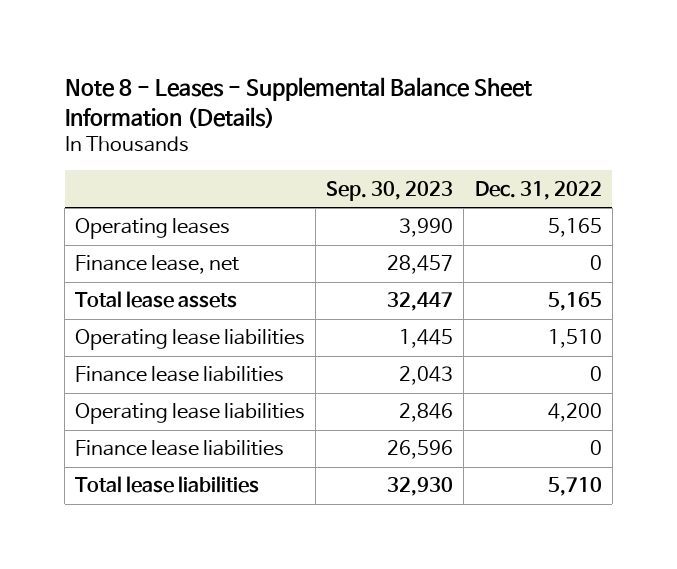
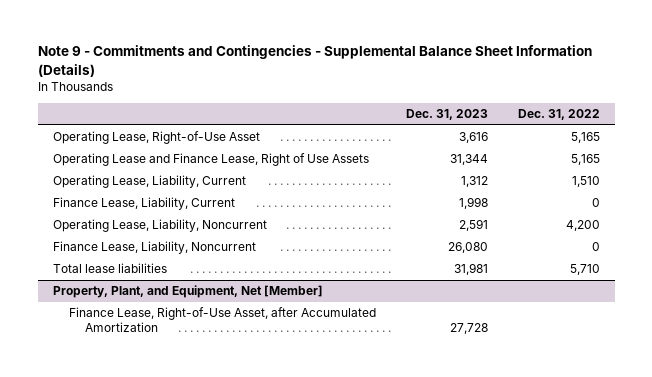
- Note 8 - Leases - Supplemental Balance Sheet Information (Details)
+ Note 9 - Commitments and Contingencies - Supplemental Balance Sheet Information (Details)
- | Sep. 30, 2023 | Dec. 31, 2022
+ | Dec. 31, 2023 | Dec. 31, 2022
- Operating leases | 3,990 | 5,165
- Finance lease, net | 28,457 | 0
- Total lease assets | 32,447 | 5,165
- Operating lease liabilities | 1,445 | 1,510
- Finance lease liabilities | 2,043 | 0
- Operating lease liabilities | 2,846 | 4,200
- Finance lease liabilities | 26,596 | 0
+ Operating Lease, Right-of-Use Asset | 3,616 | 5,165
+ Operating Lease and Finance Lease, Right of Use Assets | 31,344 | 5,165
+ Operating Lease, Liability, Current | 1,312 | 1,510
+ Finance Lease, Liability, Current | 1,998 | 0
+ Operating Lease, Liability, Noncurrent | 2,591 | 4,200
+ Finance Lease, Liability, Noncurrent | 26,080 | 0
+ Property, Plant, and Equipment, Net [Member]
+ Finance Lease, Right-of-Use Asset, after Accumulated Amortization | 27,728 |

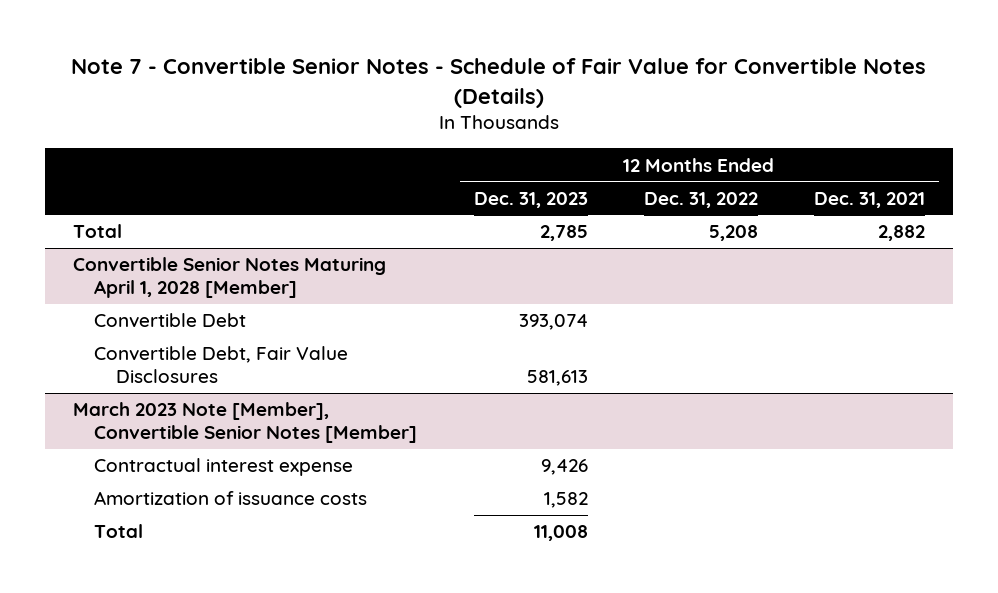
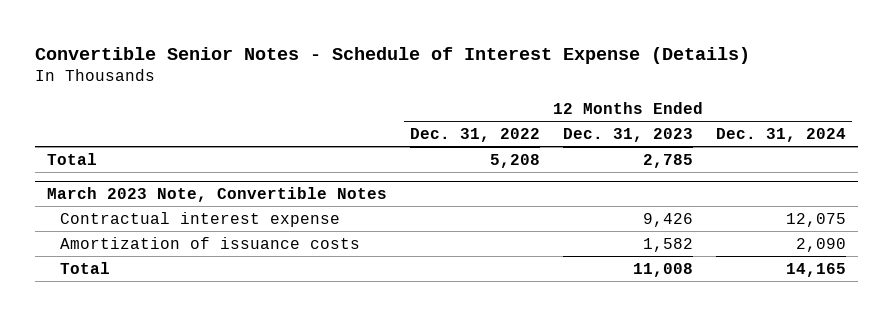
- Note 7 - Convertible Senior Notes - Schedule of Fair Value for Convertible Notes (Details)
+ Convertible Senior Notes - Schedule of Interest Expense (Details)
- | 12 Months Ended Dec. 31, 2023 | 12 Months Ended Dec. 31, 2022 | 12 Months Ended Dec. 31, 2021
+ | 12 Months Ended Dec. 31, 2022 | 12 Months Ended Dec. 31, 2023 | 12 Months Ended Dec. 31, 2024
- Convertible Senior Notes Maturing April 1, 2028 [Member]
- Convertible Debt | 393,074 | |
- Convertible Debt, Fair Value Disclosures | 581,613 | |
- March 2023 Note [Member], Convertible Senior Notes [Member]
+ March 2023 Note, Convertible Notes

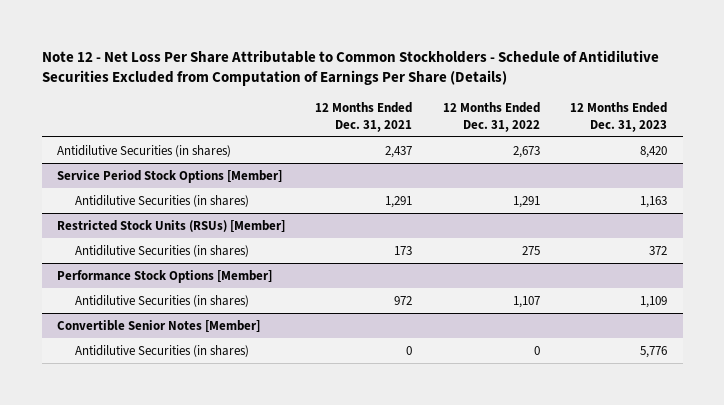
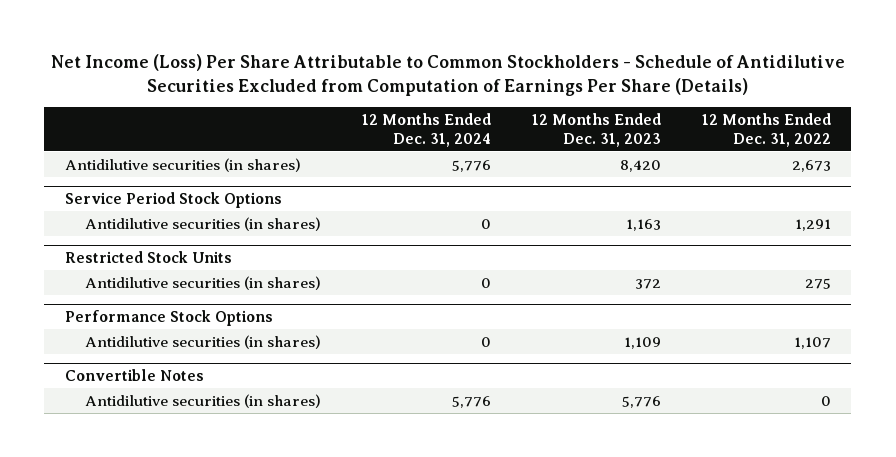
- Note 12 - Net Loss Per Share Attributable to Common Stockholders - Schedule of Antidilutive Securities Excluded from Computation of Earnings Per Share (Details)
+ Net Income (Loss) Per Share Attributable to Common Stockholders - Schedule of Antidilutive Securities Excluded from Computation of Earnings Per Share (Details)
- | 12 Months Ended Dec. 31, 2021 | 12 Months Ended Dec. 31, 2022 | 12 Months Ended Dec. 31, 2023
+ | 12 Months Ended Dec. 31, 2024 | 12 Months Ended Dec. 31, 2023 | 12 Months Ended Dec. 31, 2022
- Antidilutive Securities (in shares) | 2,437 | 2,673 | 8,420
- Service Period Stock Options [Member]
- Antidilutive Securities (in shares) | 1,291 | 1,291 | 1,163
- Restricted Stock Units (RSUs) [Member]
- Antidilutive Securities (in shares) | 173 | 275 | 372
- Performance Stock Options [Member]
- Antidilutive Securities (in shares) | 972 | 1,107 | 1,109
- Convertible Senior Notes [Member]
- Antidilutive Securities (in shares) | 0 | 0 | 5,776
+ Antidilutive securities (in shares) | 5,776 | 8,420 | 2,673
+ Service Period Stock Options
+ Antidilutive securities (in shares) | 0 | 1,163 | 1,291
+ Restricted Stock Units
+ Antidilutive securities (in shares) | 0 | 372 | 275
+ Performance Stock Options
+ Antidilutive securities (in shares) | 0 | 1,109 | 1,107
+ Convertible Notes
+ Antidilutive securities (in shares) | 5,776 | 5,776 | 0

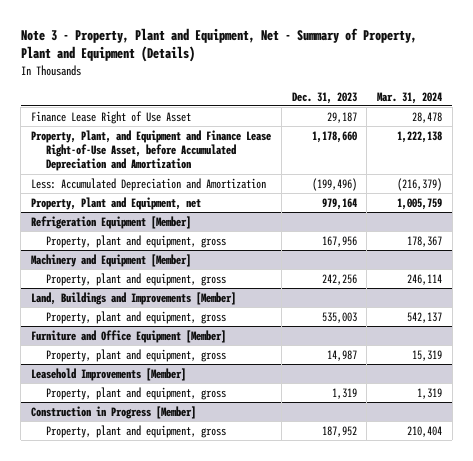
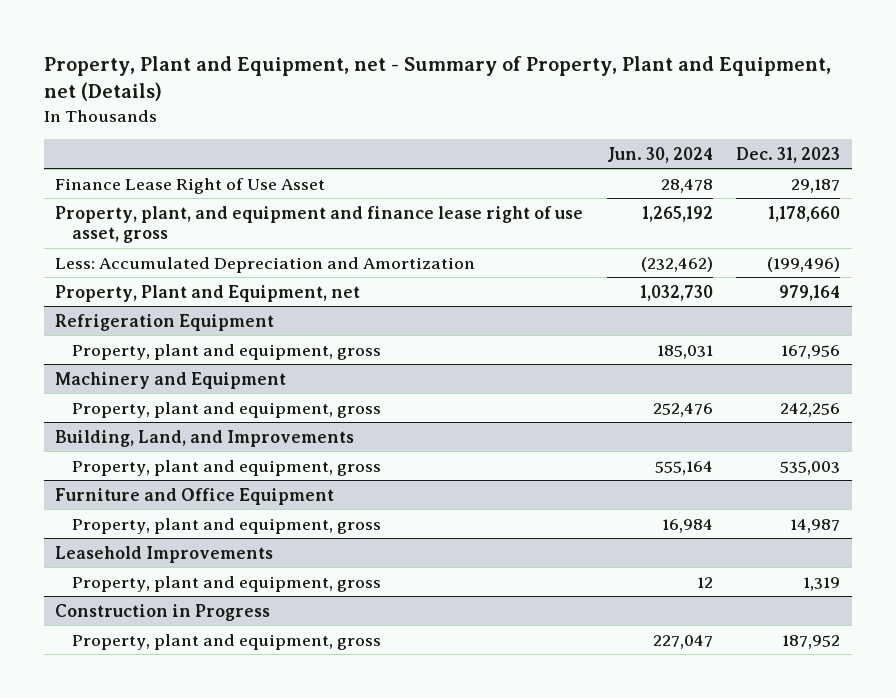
- Note 3 - Property, Plant and Equipment, Net - Summary of Property, Plant and Equipment (Details)
+ Property, Plant and Equipment, net - Summary of Property, Plant and Equipment, net (Details)
- | Dec. 31, 2023 | Mar. 31, 2024
+ | Jun. 30, 2024 | Dec. 31, 2023
- Property, Plant, and Equipment and Finance Lease Right-of-Use Asset, before Accumulated Depreciation and Amortization | 1,178,660 | 1,222,138
+ Property, plant, and equipment and finance lease right of use asset, gross | 1,265,192 | 1,178,660
- Refrigeration Equipment [Member]
+ Refrigeration Equipment
- Machinery and Equipment [Member]
+ Machinery and Equipment
- Land, Buildings and Improvements [Member]
+ Building, Land, and Improvements
- Furniture and Office Equipment [Member]
+ Furniture and Office Equipment
- Leasehold Improvements [Member]
+ Leasehold Improvements
- Construction in Progress [Member]
+ Construction in Progress

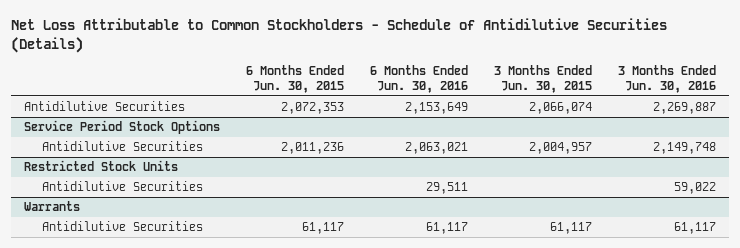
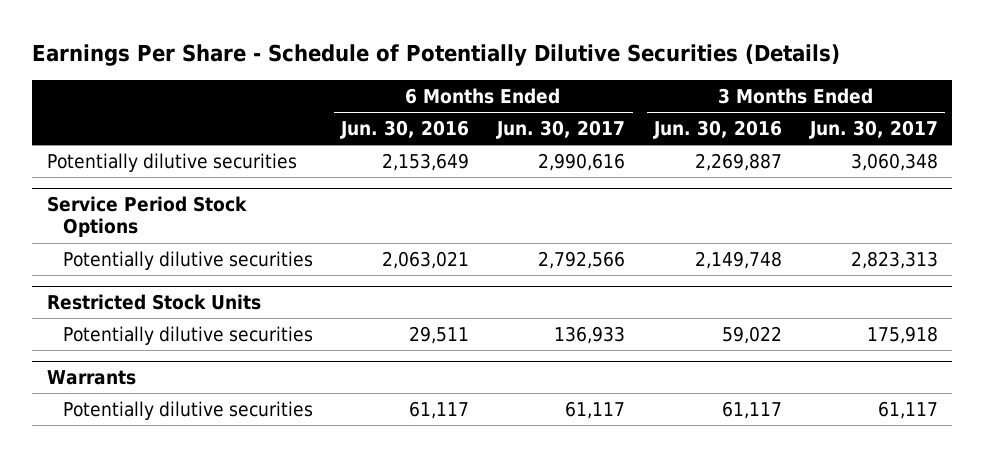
- Net Loss Attributable to Common Stockholders - Schedule of Antidilutive Securities (Details)
+ Earnings Per Share - Schedule of Potentially Dilutive Securities (Details)
- | 6 Months Ended Jun. 30, 2015 | 6 Months Ended Jun. 30, 2016 | 3 Months Ended Jun. 30, 2015 | 3 Months Ended Jun. 30, 2016
+ | 6 Months Ended Jun. 30, 2016 | 6 Months Ended Jun. 30, 2017 | 3 Months Ended Jun. 30, 2016 | 3 Months Ended Jun. 30, 2017
- Antidilutive Securities | 2,072,353 | 2,153,649 | 2,066,074 | 2,269,887
+ Potentially dilutive securities | 2,153,649 | 2,990,616 | 2,269,887 | 3,060,348
@ Service Period Stock Options
- Antidilutive Securities | 2,011,236 | 2,063,021 | 2,004,957 | 2,149,748
+ Potentially dilutive securities | 2,063,021 | 2,792,566 | 2,149,748 | 2,823,313
@ Restricted Stock Units
- Antidilutive Securities | | 29,511 | | 59,022
+ Potentially dilutive securities | 29,511 | 136,933 | 59,022 | 175,918
@ Warrants
- Antidilutive Securities | 61,117 | 61,117 | 61,117 | 61,117
+ Potentially dilutive securities | 61,117 | 61,117 | 61,117 | 61,117

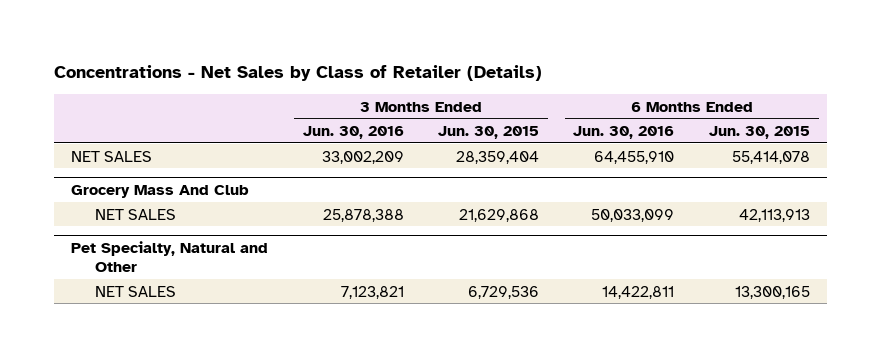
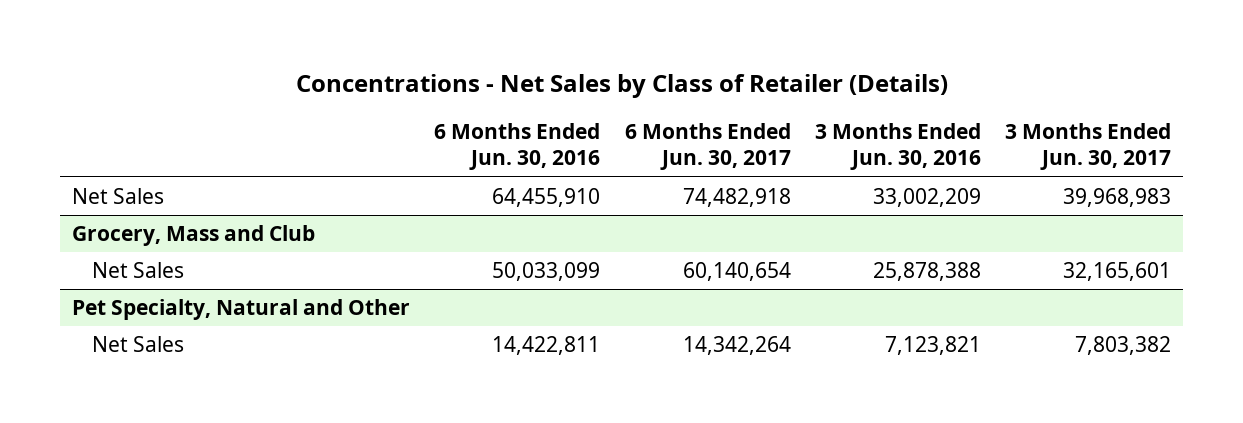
- | 3 Months Ended Jun. 30, 2016 | 3 Months Ended Jun. 30, 2015 | 6 Months Ended Jun. 30, 2016 | 6 Months Ended Jun. 30, 2015
+ | 6 Months Ended Jun. 30, 2016 | 6 Months Ended Jun. 30, 2017 | 3 Months Ended Jun. 30, 2016 | 3 Months Ended Jun. 30, 2017
- NET SALES | 33,002,209 | 28,359,404 | 64,455,910 | 55,414,078
- Grocery Mass And Club
- NET SALES | 25,878,388 | 21,629,868 | 50,033,099 | 42,113,913
+ Net Sales | 64,455,910 | 74,482,918 | 33,002,209 | 39,968,983
+ Grocery, Mass and Club
+ Net Sales | 50,033,099 | 60,140,654 | 25,878,388 | 32,165,601
@ Pet Specialty, Natural and Other
- NET SALES | 7,123,821 | 6,729,536 | 14,422,811 | 13,300,165
+ Net Sales | 14,422,811 | 14,342,264 | 7,123,821 | 7,803,382

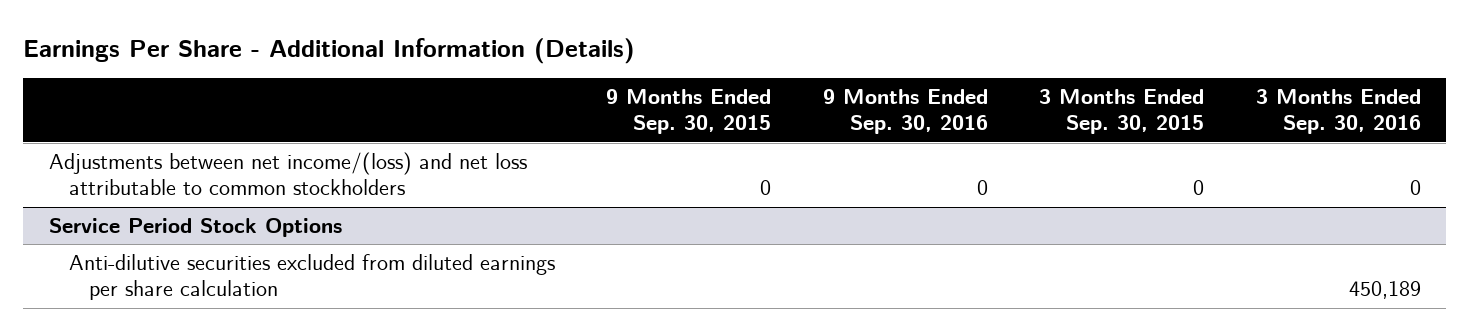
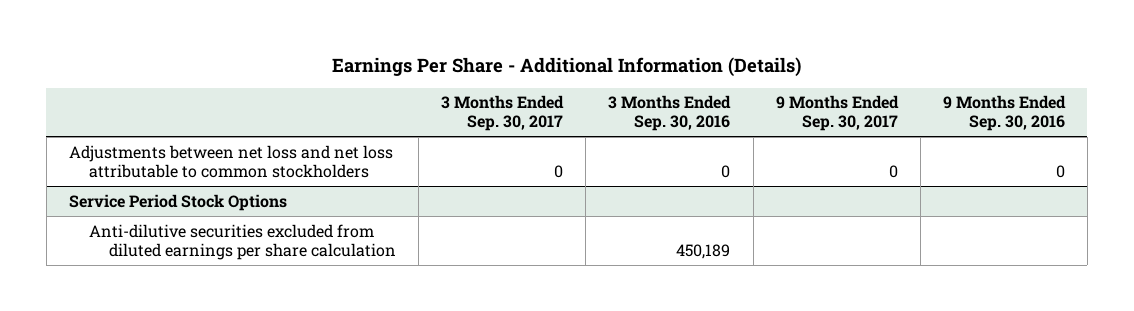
- | 9 Months Ended Sep. 30, 2015 | 9 Months Ended Sep. 30, 2016 | 3 Months Ended Sep. 30, 2015 | 3 Months Ended Sep. 30, 2016
+ | 3 Months Ended Sep. 30, 2017 | 3 Months Ended Sep. 30, 2016 | 9 Months Ended Sep. 30, 2017 | 9 Months Ended Sep. 30, 2016
- Adjustments between net income/(loss) and net loss attributable to common stockholders | 0 | 0 | 0 | 0
+ Adjustments between net loss and net loss attributable to common stockholders | 0 | 0 | 0 | 0

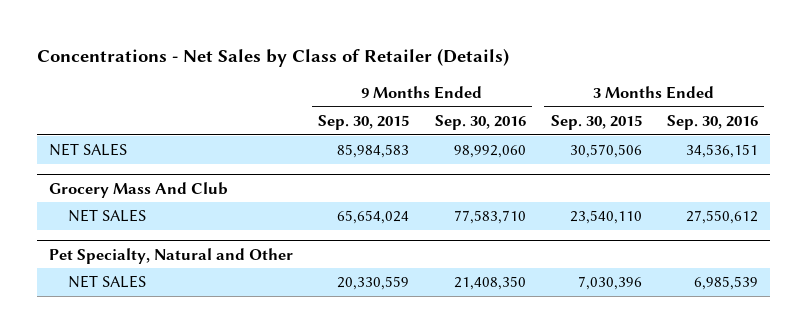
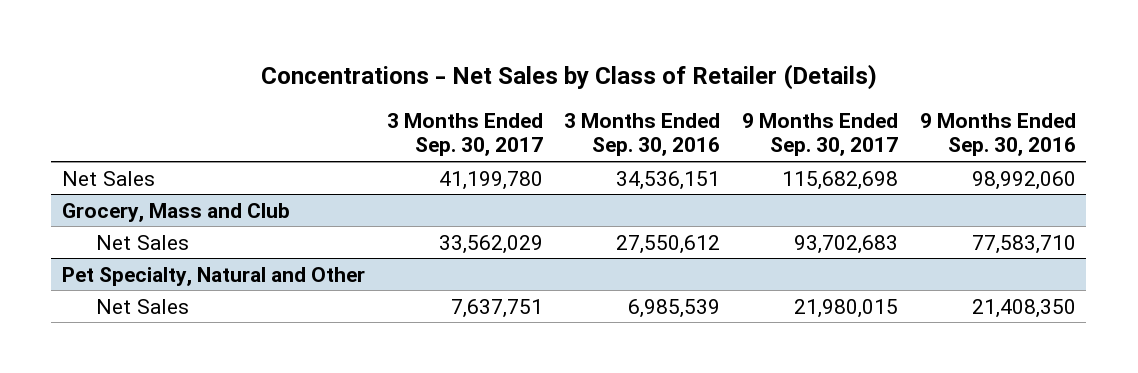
- | 9 Months Ended Sep. 30, 2015 | 9 Months Ended Sep. 30, 2016 | 3 Months Ended Sep. 30, 2015 | 3 Months Ended Sep. 30, 2016
+ | 3 Months Ended Sep. 30, 2017 | 3 Months Ended Sep. 30, 2016 | 9 Months Ended Sep. 30, 2017 | 9 Months Ended Sep. 30, 2016
- NET SALES | 85,984,583 | 98,992,060 | 30,570,506 | 34,536,151
- Grocery Mass And Club
- NET SALES | 65,654,024 | 77,583,710 | 23,540,110 | 27,550,612
+ Net Sales | 41,199,780 | 34,536,151 | 115,682,698 | 98,992,060
+ Grocery, Mass and Club
+ Net Sales | 33,562,029 | 27,550,612 | 93,702,683 | 77,583,710
@ Pet Specialty, Natural and Other
- NET SALES | 20,330,559 | 21,408,350 | 7,030,396 | 6,985,539
+ Net Sales | 7,637,751 | 6,985,539 | 21,980,015 | 21,408,350

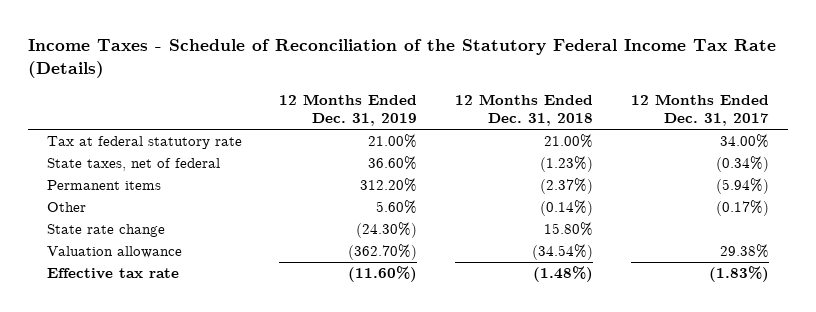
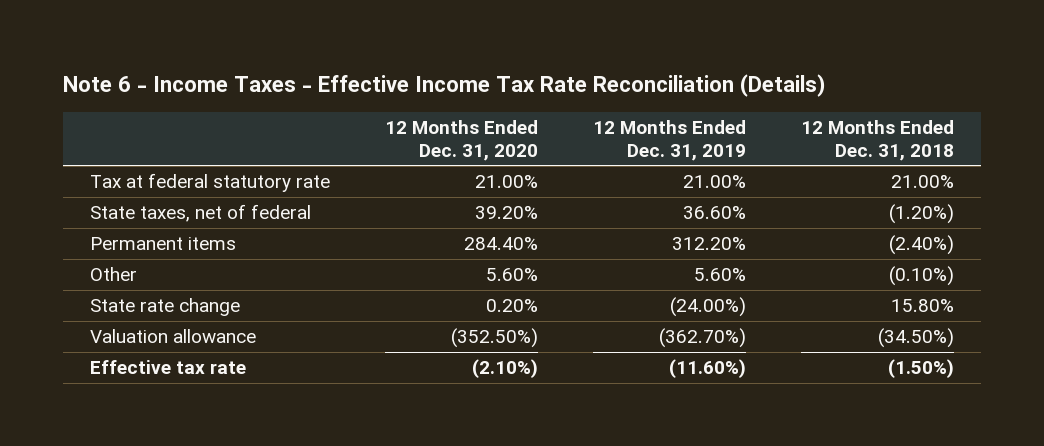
- Income Taxes - Schedule of Reconciliation of the Statutory Federal Income Tax Rate (Details)
+ Note 6 - Income Taxes - Effective Income Tax Rate Reconciliation (Details)
- | 12 Months Ended Dec. 31, 2019 | 12 Months Ended Dec. 31, 2018 | 12 Months Ended Dec. 31, 2017
+ | 12 Months Ended Dec. 31, 2020 | 12 Months Ended Dec. 31, 2019 | 12 Months Ended Dec. 31, 2018
- State taxes, net of federal | 36.60% | (1.23%) | (0.34%)
- Permanent items | 312.20% | (2.37%) | (5.94%)
- Other | 5.60% | (0.14%) | (0.17%)
- State rate change | (24.30%) | 15.80% |
- Valuation allowance | (362.70%) | (34.54%) | 29.38%
- Effective tax rate | (11.60%) | (1.48%) | (1.83%)
+ State taxes, net of federal | 39.20% | 36.60% | (1.20%)
+ Permanent items | 284.40% | 312.20% | (2.40%)
+ Other | 5.60% | 5.60% | (0.10%)
+ State rate change | 0.20% | (24.00%) | 15.80%
+ Valuation allowance | (352.50%) | (362.70%) | (34.50%)
+ Effective tax rate | (2.10%) | (11.60%) | (1.50%)

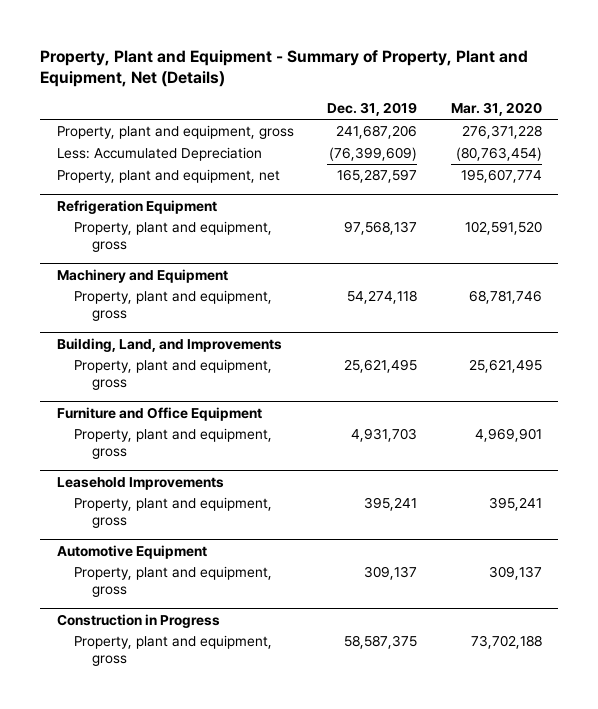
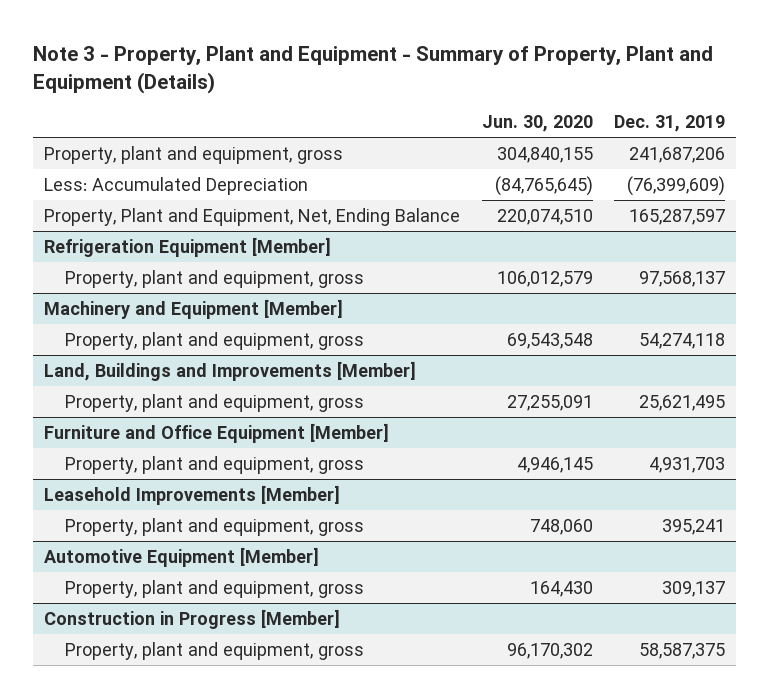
- Property, Plant and Equipment - Summary of Property, Plant and Equipment, Net (Details)
+ Note 3 - Property, Plant and Equipment - Summary of Property, Plant and Equipment (Details)
- | Dec. 31, 2019 | Mar. 31, 2020
+ | Jun. 30, 2020 | Dec. 31, 2019
- Property, plant and equipment, net | 165,287,597 | 195,607,774
- Refrigeration Equipment
+ Property, Plant and Equipment, Net, Ending Balance | 220,074,510 | 165,287,597
+ Refrigeration Equipment [Member]
- Machinery and Equipment
+ Machinery and Equipment [Member]
- Building, Land, and Improvements
+ Land, Buildings and Improvements [Member]
- Furniture and Office Equipment
+ Furniture and Office Equipment [Member]
- Leasehold Improvements
+ Leasehold Improvements [Member]
- Automotive Equipment
+ Automotive Equipment [Member]
- Construction in Progress
+ Construction in Progress [Member]

